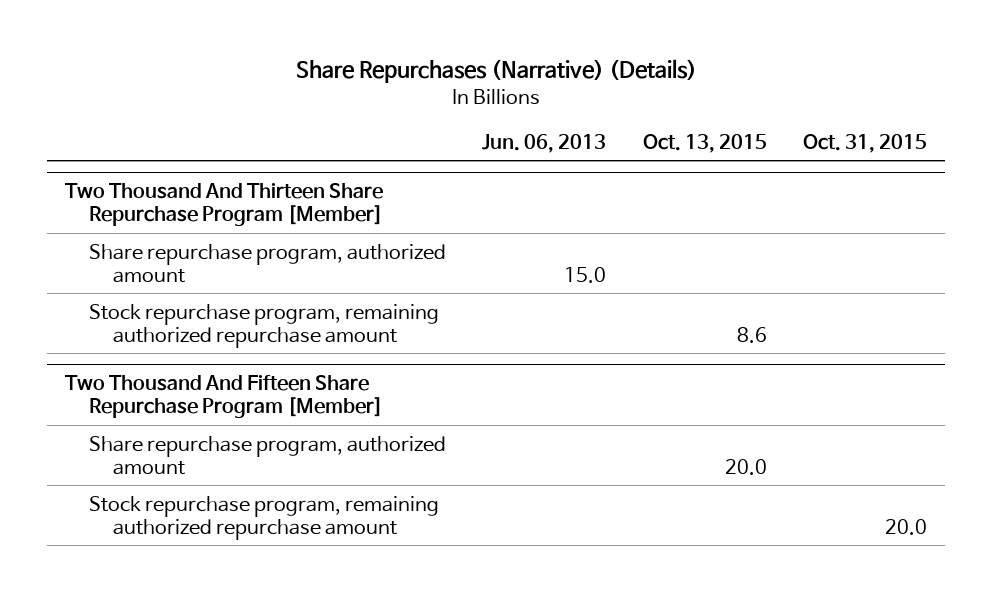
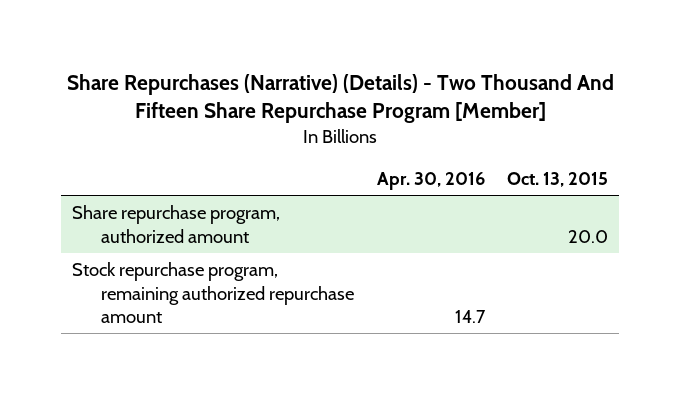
- Share Repurchases (Narrative) (Details)
+ Share Repurchases (Narrative) (Details) - Two Thousand And Fifteen Share Repurchase Program [Member]
- | Jun. 06, 2013 | Oct. 13, 2015 | Oct. 31, 2015
+ | Apr. 30, 2016 | Oct. 13, 2015
- Two Thousand And Thirteen Share Repurchase Program [Member]
- Share repurchase program, authorized amount | 15.0 | |
- Stock repurchase program, remaining authorized repurchase amount | | 8.6 |
- Two Thousand And Fifteen Share Repurchase Program [Member]

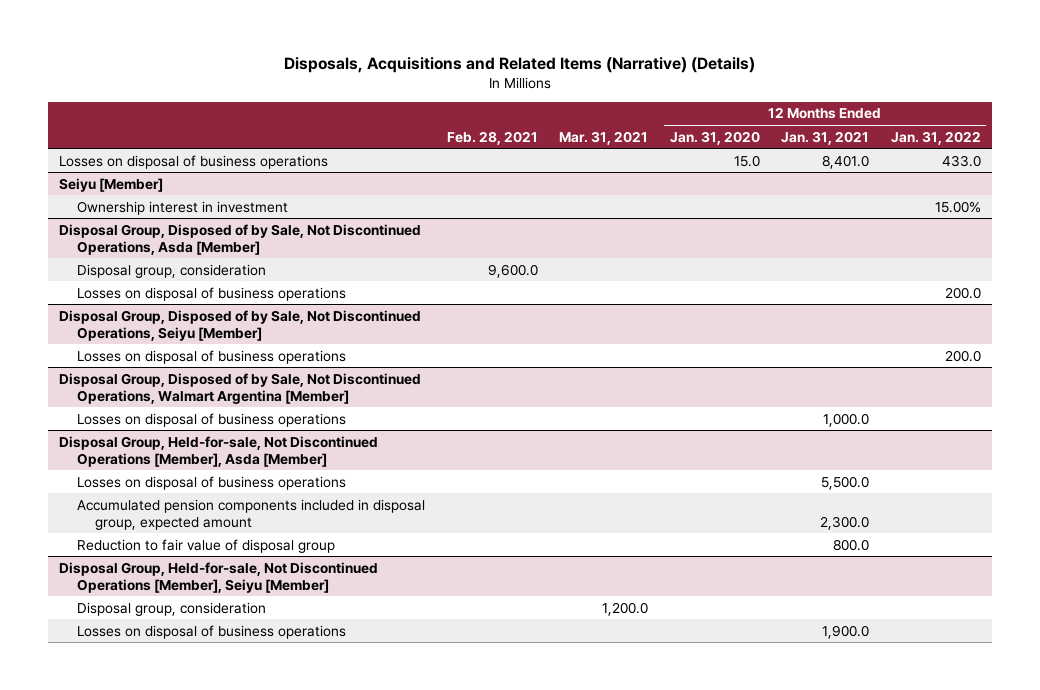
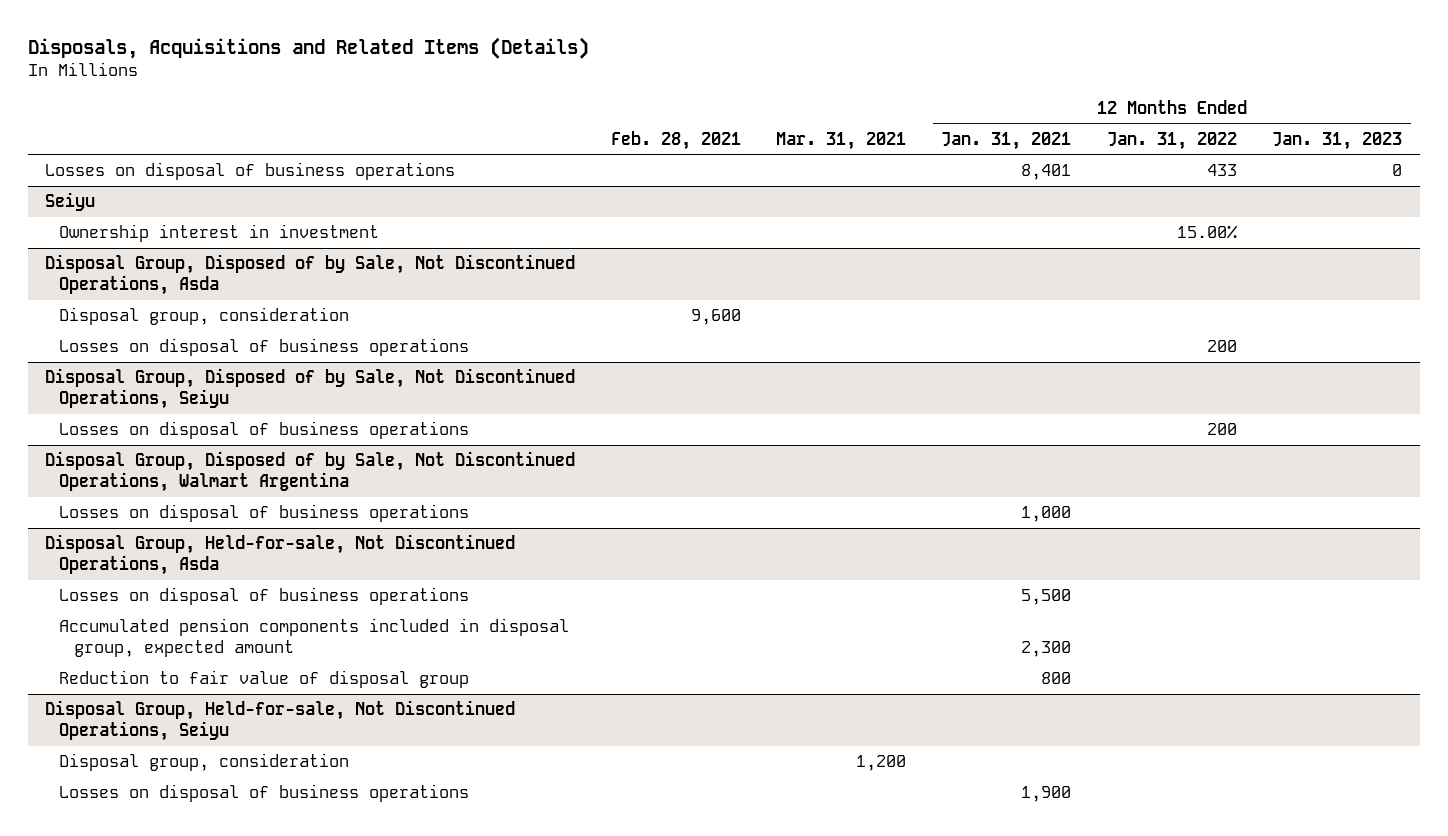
- Disposals, Acquisitions and Related Items (Narrative) (Details)
+ Disposals, Acquisitions and Related Items (Details)
- | Feb. 28, 2021 | Mar. 31, 2021 | 12 Months Ended Jan. 31, 2020 | 12 Months Ended Jan. 31, 2021 | 12 Months Ended Jan. 31, 2022
+ | Feb. 28, 2021 | Mar. 31, 2021 | 12 Months Ended Jan. 31, 2021 | 12 Months Ended Jan. 31, 2022 | 12 Months Ended Jan. 31, 2023
- Losses on disposal of business operations | | | 15.0 | 8,401.0 | 433.0
- Seiyu [Member]
+ Losses on disposal of business operations | | | 8,401 | 433 | 0
+ Seiyu
- Disposal Group, Disposed of by Sale, Not Discontinued Operations, Asda [Member]
- Disposal group, consideration | 9,600.0 | | | |
- Losses on disposal of business operations | | | | | 200.0
- Disposal Group, Disposed of by Sale, Not Discontinued Operations, Seiyu [Member]
- Losses on disposal of business operations | | | | | 200.0
- Disposal Group, Disposed of by Sale, Not Discontinued Operations, Walmart Argentina [Member]
- Losses on disposal of business operations | | | | 1,000.0 |
- Disposal Group, Held-for-sale, Not Discontinued Operations [Member], Asda [Member]
- Losses on disposal of business operations | | | | 5,500.0 |
- Accumulated pension components included in disposal group, expected amount | | | | 2,300.0 |
- Reduction to fair value of disposal group | | | | 800.0 |
- Disposal Group, Held-for-sale, Not Discontinued Operations [Member], Seiyu [Member]
- Disposal group, consideration | | 1,200.0 | | |
- Losses on disposal of business operations | | | | 1,900.0 |
+ Disposal Group, Disposed of by Sale, Not Discontinued Operations, Asda
+ Disposal group, consideration | 9,600 | | | |
+ Losses on disposal of business operations | | | | 200 |
+ Disposal Group, Disposed of by Sale, Not Discontinued Operations, Seiyu
+ Losses on disposal of business operations | | | | 200 |
+ Disposal Group, Disposed of by Sale, Not Discontinued Operations, Walmart Argentina
+ Losses on disposal of business operations | | | 1,000 | |
+ Disposal Group, Held-for-sale, Not Discontinued Operations, Asda
+ Losses on disposal of business operations | | | 5,500 | |
+ Accumulated pension components included in disposal group, expected amount | | | 2,300 | |
+ Reduction to fair value of disposal group | | | 800 | |
+ Disposal Group, Held-for-sale, Not Discontinued Operations, Seiyu
+ Disposal group, consideration | | 1,200 | | |
+ Losses on disposal of business operations | | | 1,900 | |

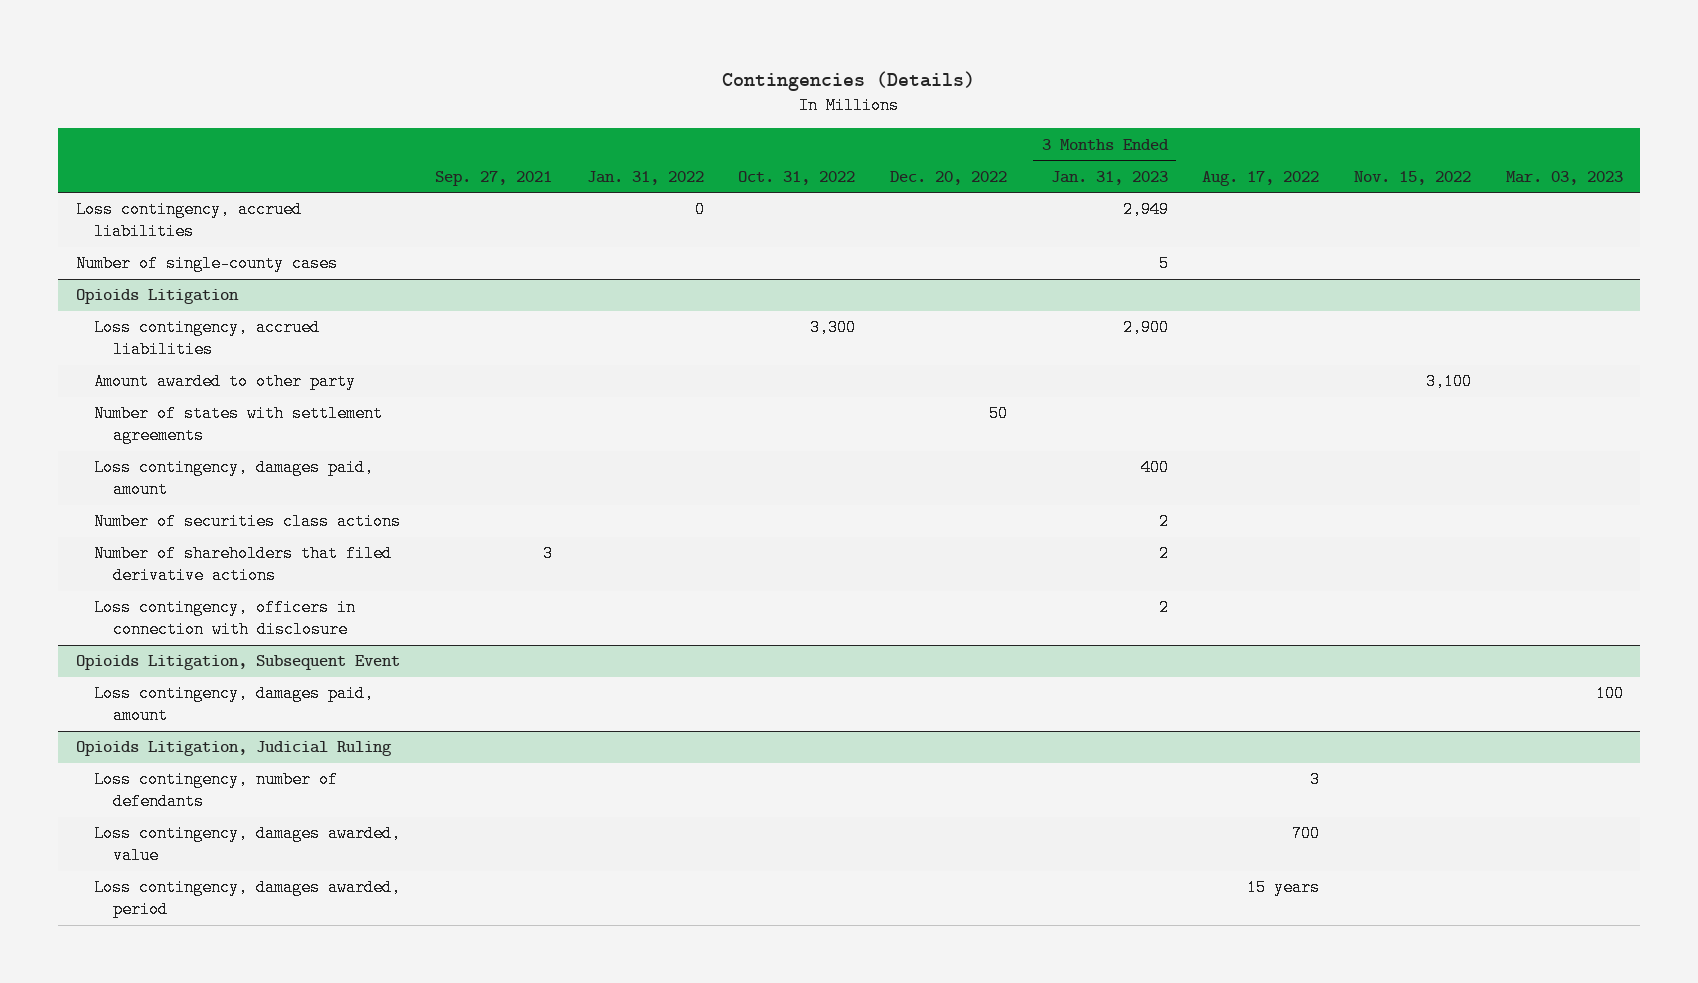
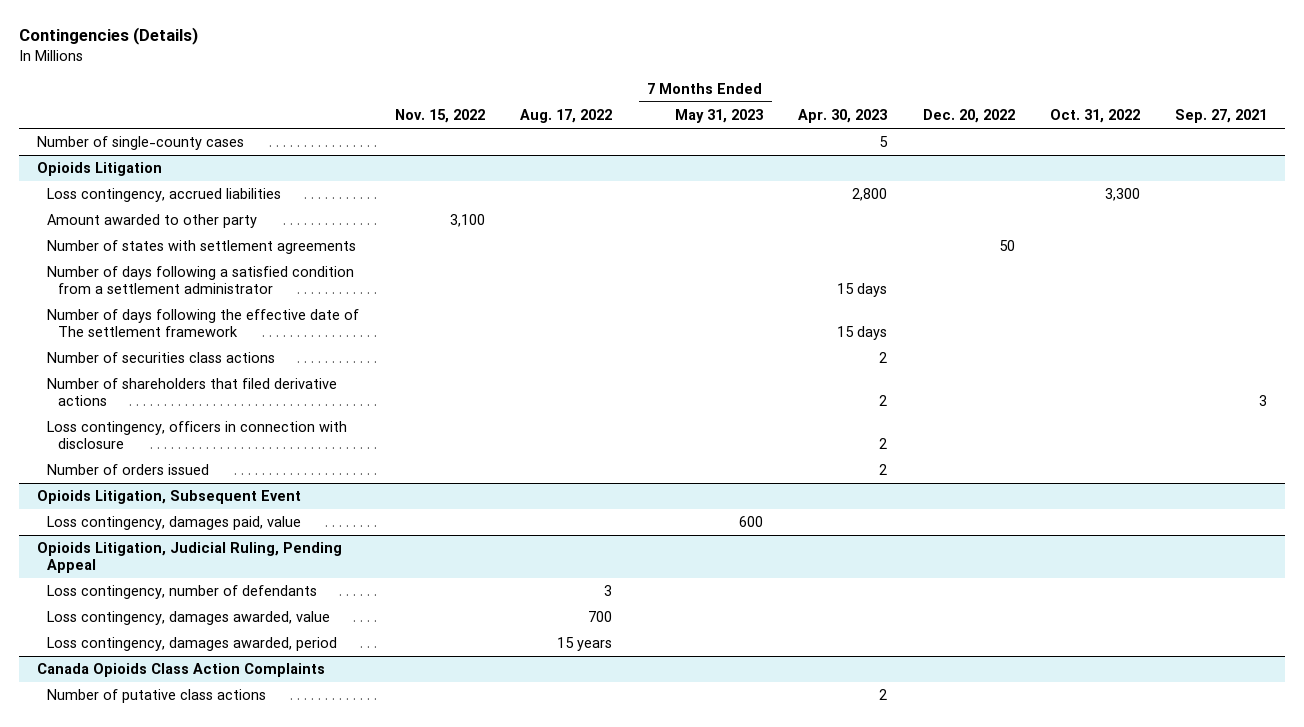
- | Sep. 27, 2021 | Jan. 31, 2022 | Oct. 31, 2022 | Dec. 20, 2022 | 3 Months Ended Jan. 31, 2023 | Aug. 17, 2022 | Nov. 15, 2022 | Mar. 03, 2023
+ | Nov. 15, 2022 | Aug. 17, 2022 | 7 Months Ended May 31, 2023 | Apr. 30, 2023 | Dec. 20, 2022 | Oct. 31, 2022 | Sep. 27, 2021
- Loss contingency, accrued liabilities | | 0 | | | 2,949 | | |
@ Opioids Litigation
- Loss contingency, damages paid, amount | | | | | 400 | | |
+ Number of days following a satisfied condition from a settlement administrator | | | | 15 days | | |
+ Number of days following the effective date of The settlement framework | | | | 15 days | | |
+ Number of orders issued | | | | 2 | | |
@ Opioids Litigation, Subsequent Event
- Loss contingency, damages paid, amount | | | | | | | | 100
- Opioids Litigation, Judicial Ruling
@ Opioids Litigation, Subsequent Event
+ Loss contingency, damages paid, value | | | 600 | | | |
+ Opioids Litigation, Judicial Ruling, Pending Appeal
+ Canada Opioids Class Action Complaints
+ Number of putative class actions | | | | 2 | | |

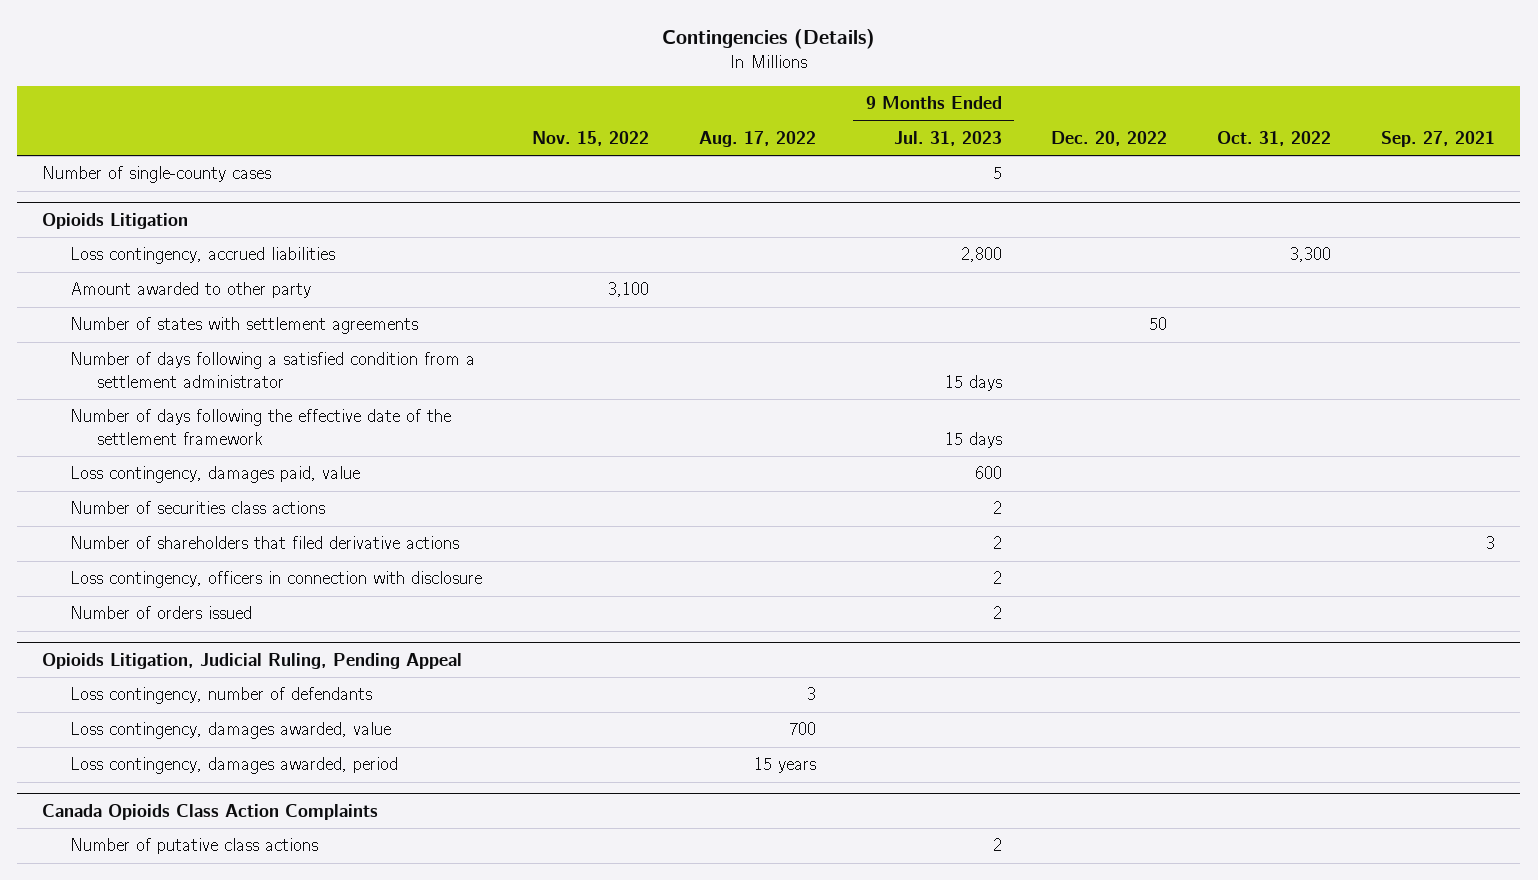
- | Nov. 15, 2022 | Aug. 17, 2022 | 7 Months Ended May 31, 2023 | Apr. 30, 2023 | Dec. 20, 2022 | Oct. 31, 2022 | Sep. 27, 2021
+ | Nov. 15, 2022 | Aug. 17, 2022 | 9 Months Ended Jul. 31, 2023 | Dec. 20, 2022 | Oct. 31, 2022 | Sep. 27, 2021
@ Opioids Litigation
- Number of days following the effective date of The settlement framework | | | | 15 days | | |
+ Number of days following the effective date of the settlement framework | | | 15 days | | |
+ Loss contingency, damages paid, value | | | 600 | | |
- Opioids Litigation, Subsequent Event
- Loss contingency, damages paid, value | | | 600 | | | |

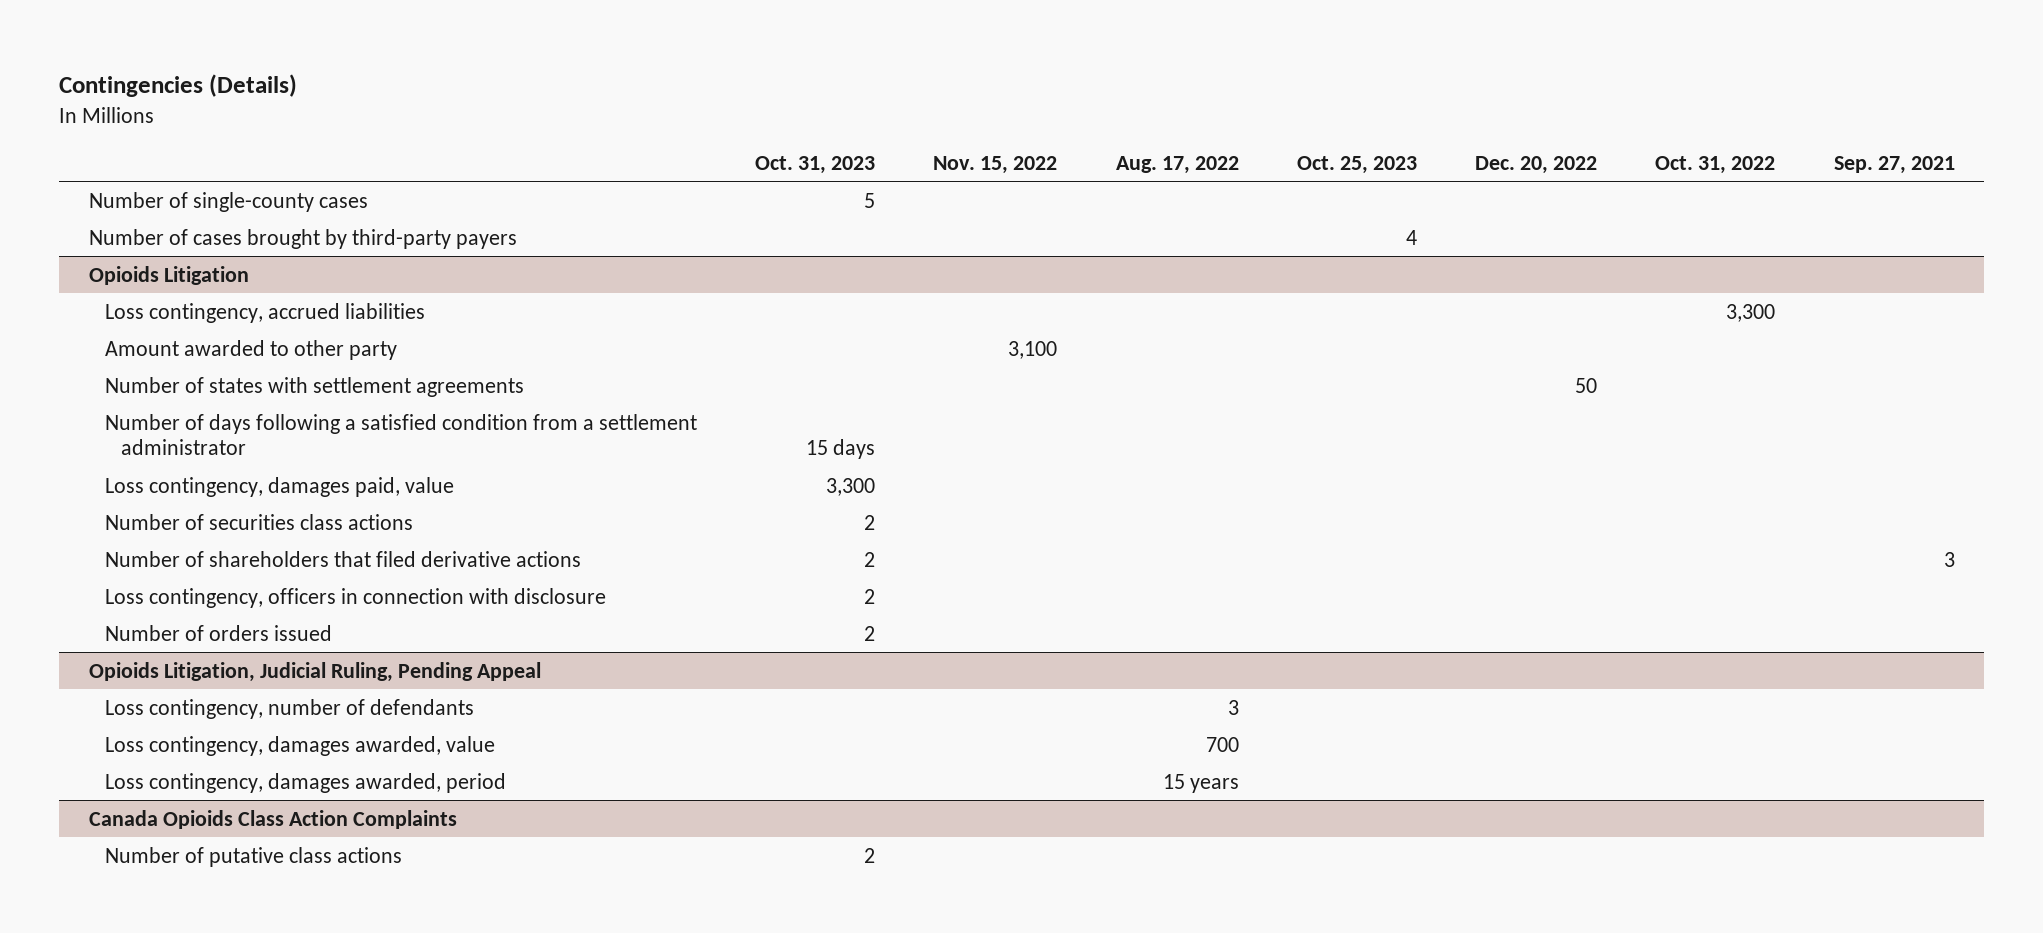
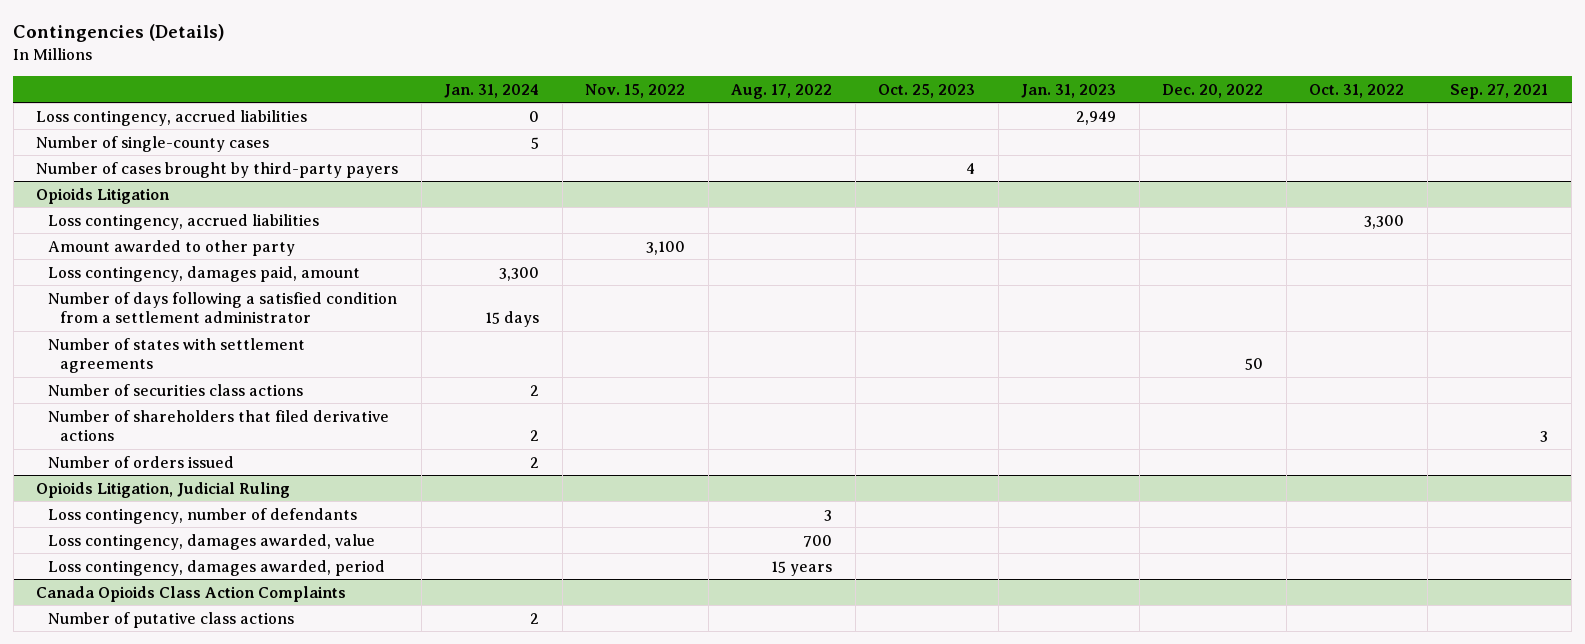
- | Oct. 31, 2023 | Nov. 15, 2022 | Aug. 17, 2022 | Oct. 25, 2023 | Dec. 20, 2022 | Oct. 31, 2022 | Sep. 27, 2021
+ | Jan. 31, 2024 | Nov. 15, 2022 | Aug. 17, 2022 | Oct. 25, 2023 | Jan. 31, 2023 | Dec. 20, 2022 | Oct. 31, 2022 | Sep. 27, 2021
+ Loss contingency, accrued liabilities | 0 | | | | 2,949 | | |
@ Opioids Litigation
+ Loss contingency, damages paid, amount | 3,300 | | | | | | |
- Loss contingency, damages paid, value | 3,300 | | | | | |
moved down: Number of states with settlement agreements | | | | | | 50 | |
- Loss contingency, officers in connection with disclosure | 2 | | | | | |
- Opioids Litigation, Judicial Ruling, Pending Appeal
+ Opioids Litigation, Judicial Ruling

